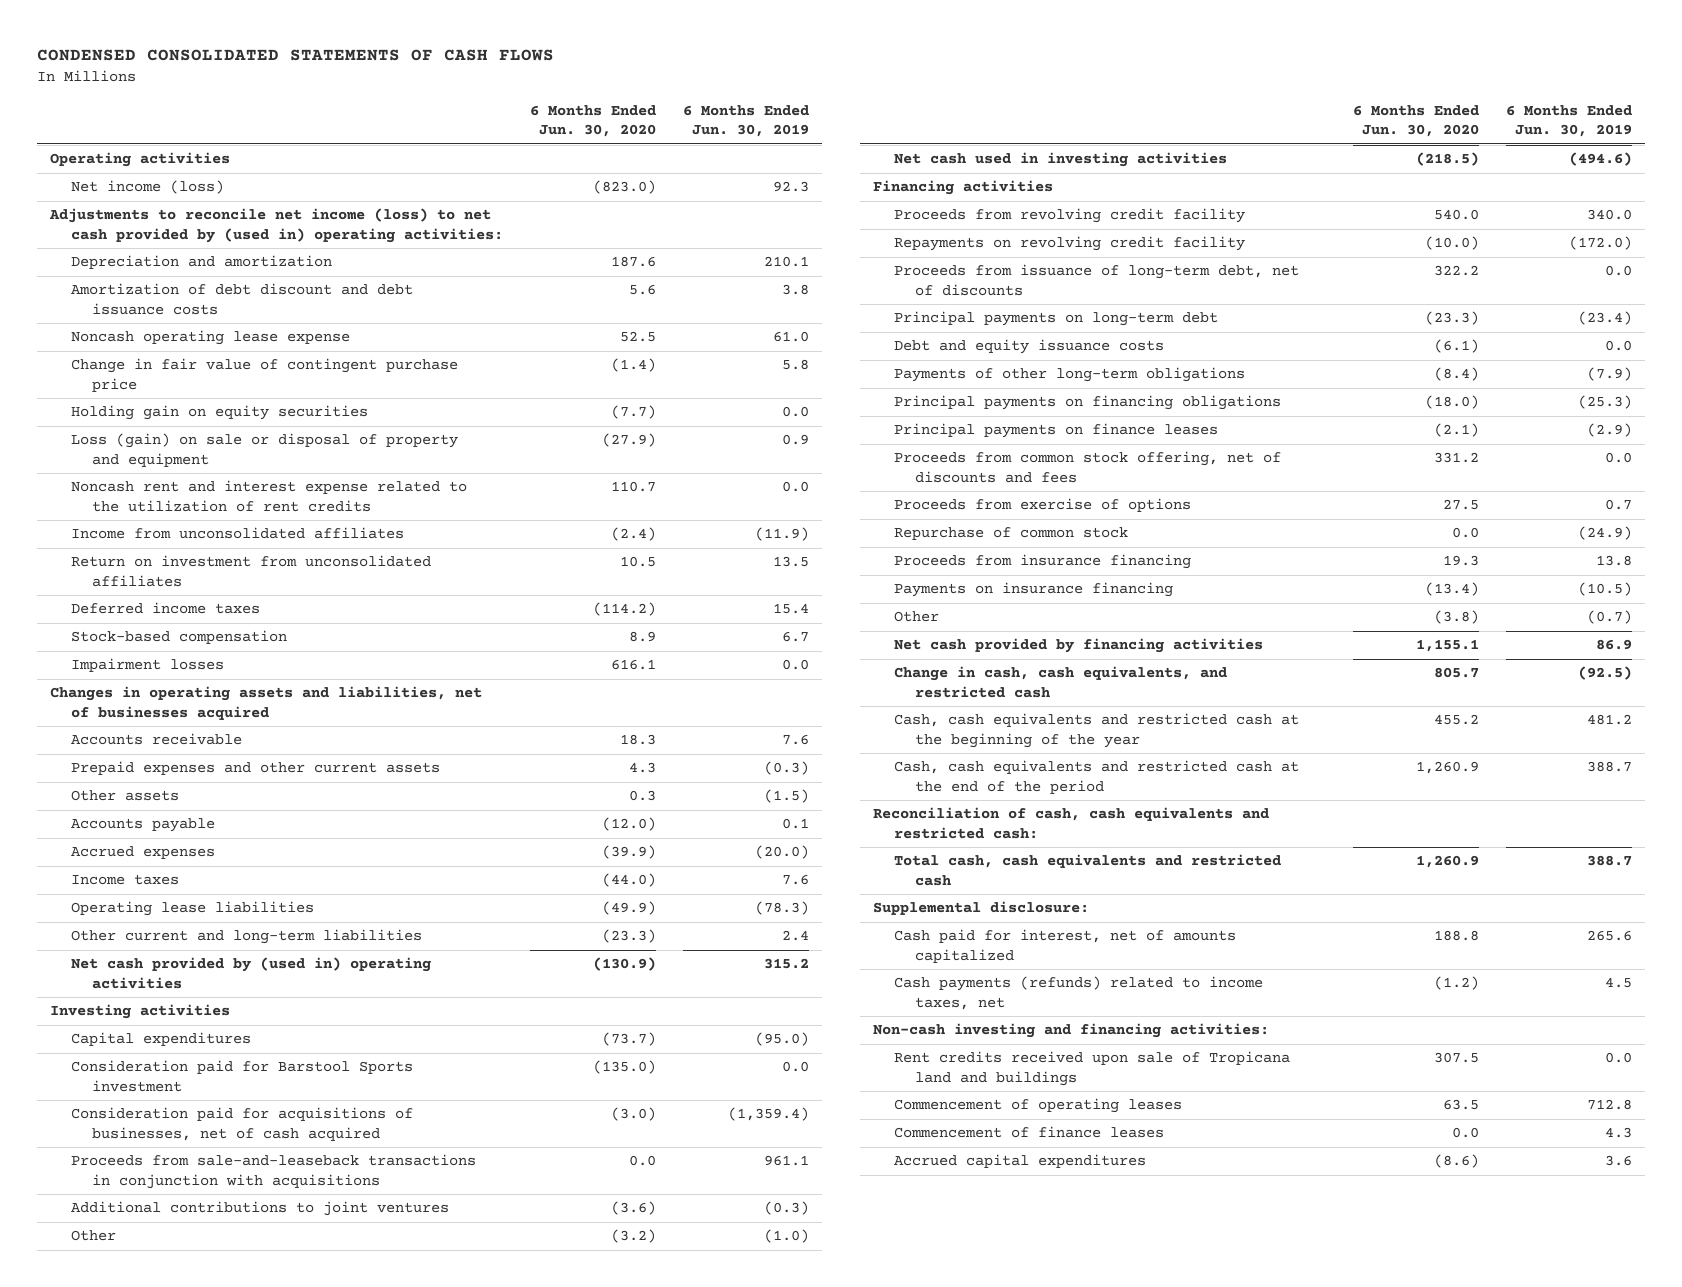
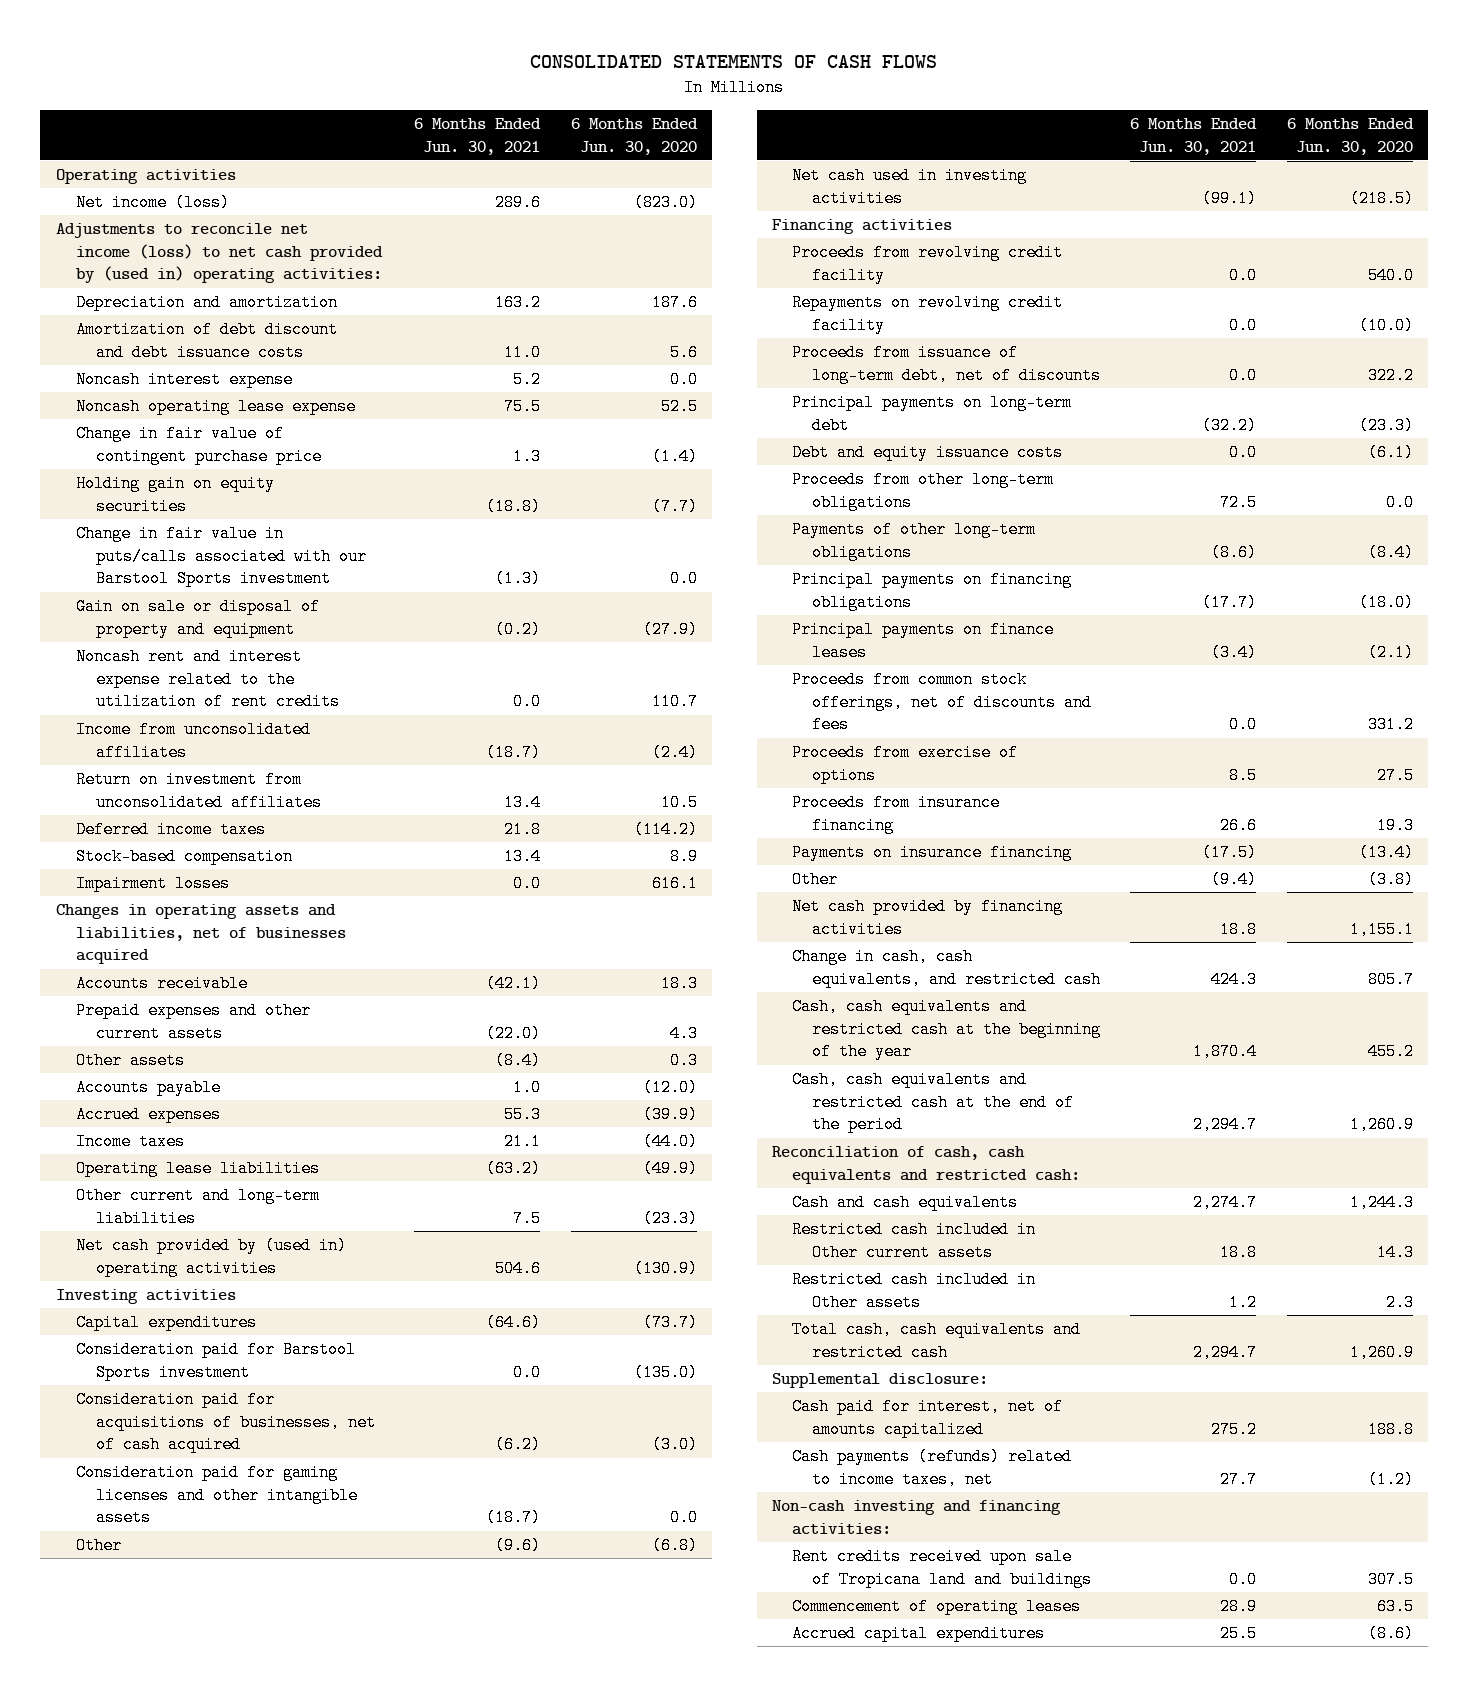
- CONDENSED CONSOLIDATED STATEMENTS OF CASH FLOWS
+ CONSOLIDATED STATEMENTS OF CASH FLOWS
- | 6 Months Ended Jun. 30, 2020 | 6 Months Ended Jun. 30, 2019
+ | 6 Months Ended Jun. 30, 2021 | 6 Months Ended Jun. 30, 2020
+ Noncash interest expense | 5.2 | 0.0
- Loss (gain) on sale or disposal of property and equipment | (27.9) | 0.9
+ Change in fair value in puts/calls associated with our Barstool Sports investment | (1.3) | 0.0
+ Gain on sale or disposal of property and equipment | (0.2) | (27.9)
- Proceeds from sale-and-leaseback transactions in conjunction with acquisitions | 0.0 | 961.1
- Additional contributions to joint ventures | (3.6) | (0.3)
- Other | (3.2) | (1.0)
+ Consideration paid for gaming licenses and other intangible assets | (18.7) | 0.0
+ Other | (9.6) | (6.8)
+ Proceeds from other long-term obligations | 72.5 | 0.0
- Proceeds from common stock offering, net of discounts and fees | 331.2 | 0.0
+ Proceeds from common stock offerings, net of discounts and fees | 0.0 | 331.2
- Repurchase of common stock | 0.0 | (24.9)
+ Cash and cash equivalents | 2,274.7 | 1,244.3
+ Restricted cash included in Other current assets | 18.8 | 14.3
+ Restricted cash included in Other assets | 1.2 | 2.3
- Commencement of finance leases | 0.0 | 4.3

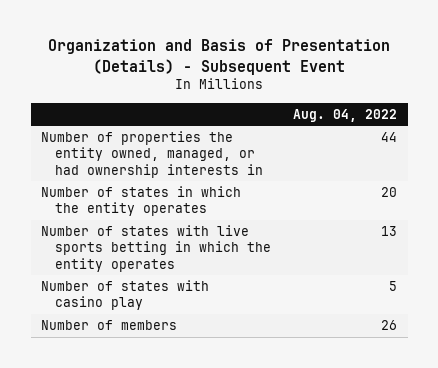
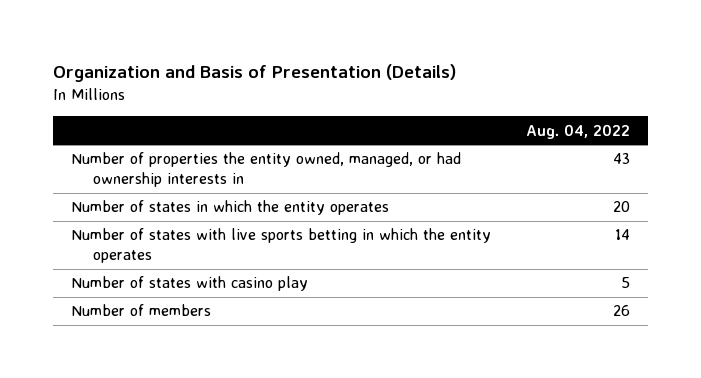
- Organization and Basis of Presentation (Details) - Subsequent Event
+ Organization and Basis of Presentation (Details)
- Number of properties the entity owned, managed, or had ownership interests in | 44
+ Number of properties the entity owned, managed, or had ownership interests in | 43
- Number of states with live sports betting in which the entity operates | 13
+ Number of states with live sports betting in which the entity operates | 14

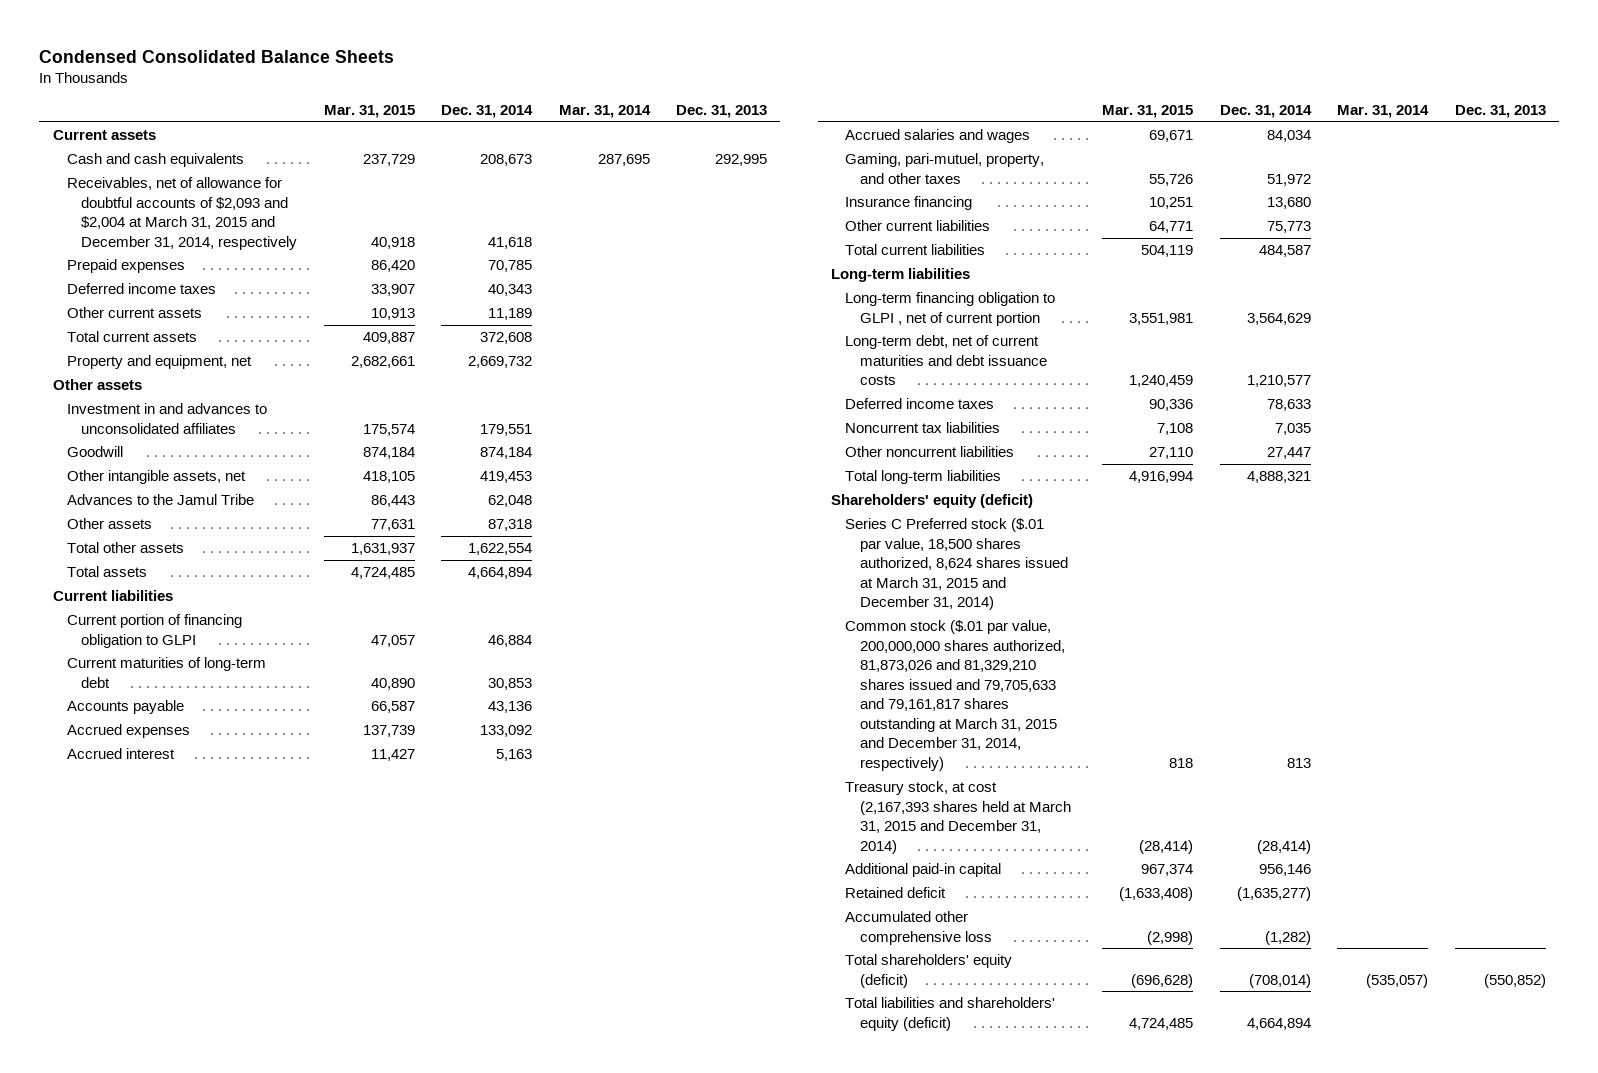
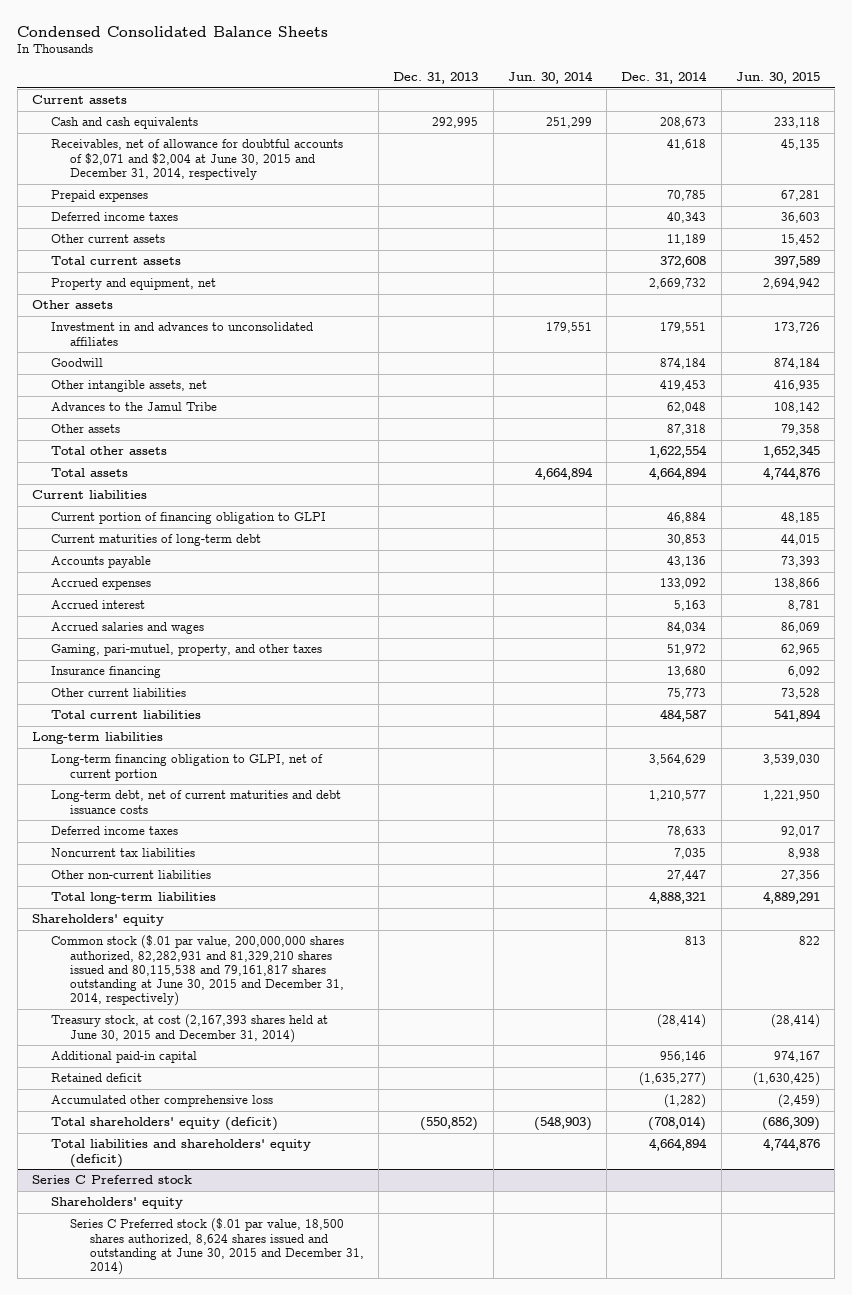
- | Mar. 31, 2015 | Dec. 31, 2014 | Mar. 31, 2014 | Dec. 31, 2013
+ | Dec. 31, 2013 | Jun. 30, 2014 | Dec. 31, 2014 | Jun. 30, 2015
- Receivables, net of allowance for doubtful accounts of $2,093 and $2,004 at March 31, 2015 and December 31, 2014, respectively | 40,918 | 41,618 | |
+ Receivables, net of allowance for doubtful accounts of $2,071 and $2,004 at June 30, 2015 and December 31, 2014, respectively | | | 41,618 | 45,135
- Long-term financing obligation to GLPI , net of current portion | 3,551,981 | 3,564,629 | |
+ Long-term financing obligation to GLPI, net of current portion | | | 3,564,629 | 3,539,030
- Other noncurrent liabilities | 27,110 | 27,447 | |
+ Other non-current liabilities | | | 27,447 | 27,356
- Shareholders' equity (deficit)
- Series C Preferred stock ($.01 par value, 18,500 shares authorized, 8,624 shares issued at March 31, 2015 and December 31, 2014)
- Common stock ($.01 par value, 200,000,000 shares authorized, 81,873,026 and 81,329,210 shares issued and 79,705,633 and 79,161,817 shares outstanding at March 31, 2015 and December 31, 2014, respectively) | 818 | 813 | |
- Treasury stock, at cost (2,167,393 shares held at March 31, 2015 and December 31, 2014) | (28,414) | (28,414) | |
+ Shareholders' equity
+ Common stock ($.01 par value, 200,000,000 shares authorized, 82,282,931 and 81,329,210 shares issued and 80,115,538 and 79,161,817 shares outstanding at June 30, 2015 and December 31, 2014, respectively) | | | 813 | 822
+ Treasury stock, at cost (2,167,393 shares held at June 30, 2015 and December 31, 2014) | | | (28,414) | (28,414)
+ Series C Preferred stock
+ Shareholders' equity
+ Series C Preferred stock ($.01 par value, 18,500 shares authorized, 8,624 shares issued and outstanding at June 30, 2015 and December 31, 2014)

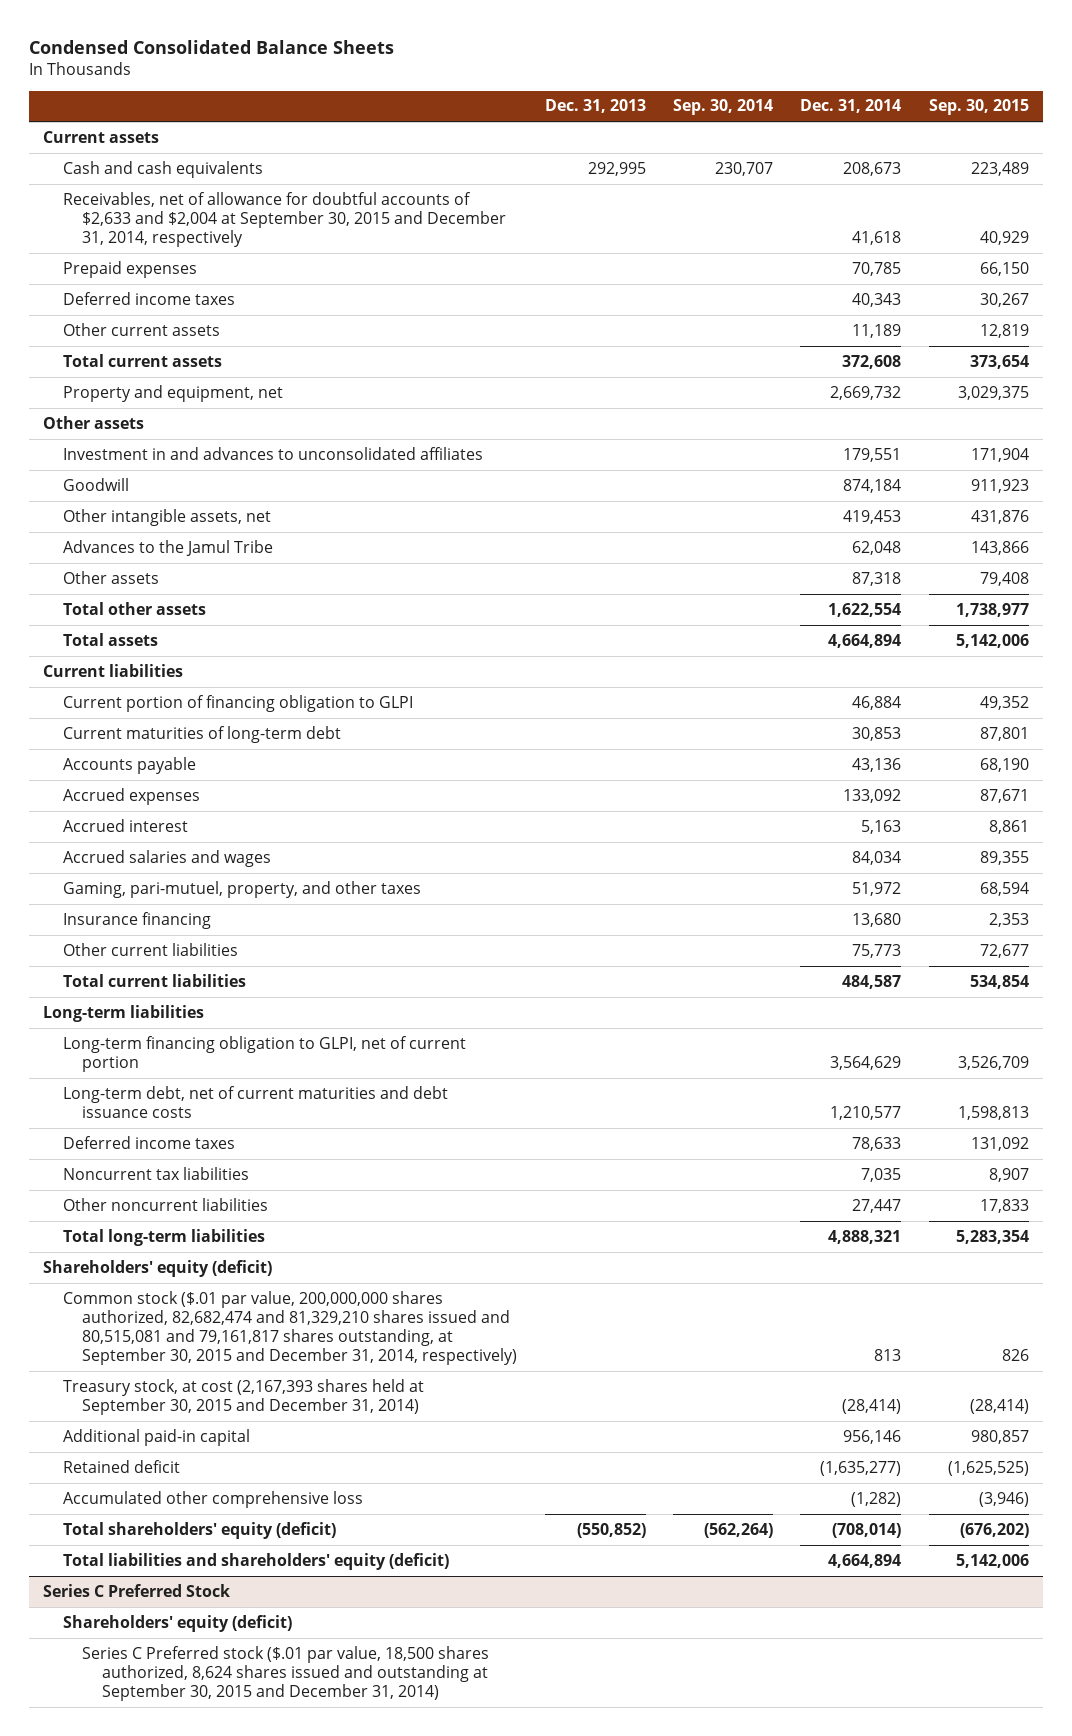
- | Dec. 31, 2013 | Jun. 30, 2014 | Dec. 31, 2014 | Jun. 30, 2015
+ | Dec. 31, 2013 | Sep. 30, 2014 | Dec. 31, 2014 | Sep. 30, 2015
- Receivables, net of allowance for doubtful accounts of $2,071 and $2,004 at June 30, 2015 and December 31, 2014, respectively | | | 41,618 | 45,135
+ Receivables, net of allowance for doubtful accounts of $2,633 and $2,004 at September 30, 2015 and December 31, 2014, respectively | | | 41,618 | 40,929
- Other non-current liabilities | | | 27,447 | 27,356
+ Other noncurrent liabilities | | | 27,447 | 17,833
- Shareholders' equity
- Common stock ($.01 par value, 200,000,000 shares authorized, 82,282,931 and 81,329,210 shares issued and 80,115,538 and 79,161,817 shares outstanding at June 30, 2015 and December 31, 2014, respectively) | | | 813 | 822
- Treasury stock, at cost (2,167,393 shares held at June 30, 2015 and December 31, 2014) | | | (28,414) | (28,414)
+ Shareholders' equity (deficit)
+ Common stock ($.01 par value, 200,000,000 shares authorized, 82,682,474 and 81,329,210 shares issued and 80,515,081 and 79,161,817 shares outstanding, at September 30, 2015 and December 31, 2014, respectively) | | | 813 | 826
+ Treasury stock, at cost (2,167,393 shares held at September 30, 2015 and December 31, 2014) | | | (28,414) | (28,414)
- Series C Preferred stock
- Shareholders' equity
- Series C Preferred stock ($.01 par value, 18,500 shares authorized, 8,624 shares issued and outstanding at June 30, 2015 and December 31, 2014)
+ Series C Preferred Stock
+ Shareholders' equity (deficit)
+ Series C Preferred stock ($.01 par value, 18,500 shares authorized, 8,624 shares issued and outstanding at September 30, 2015 and December 31, 2014)

